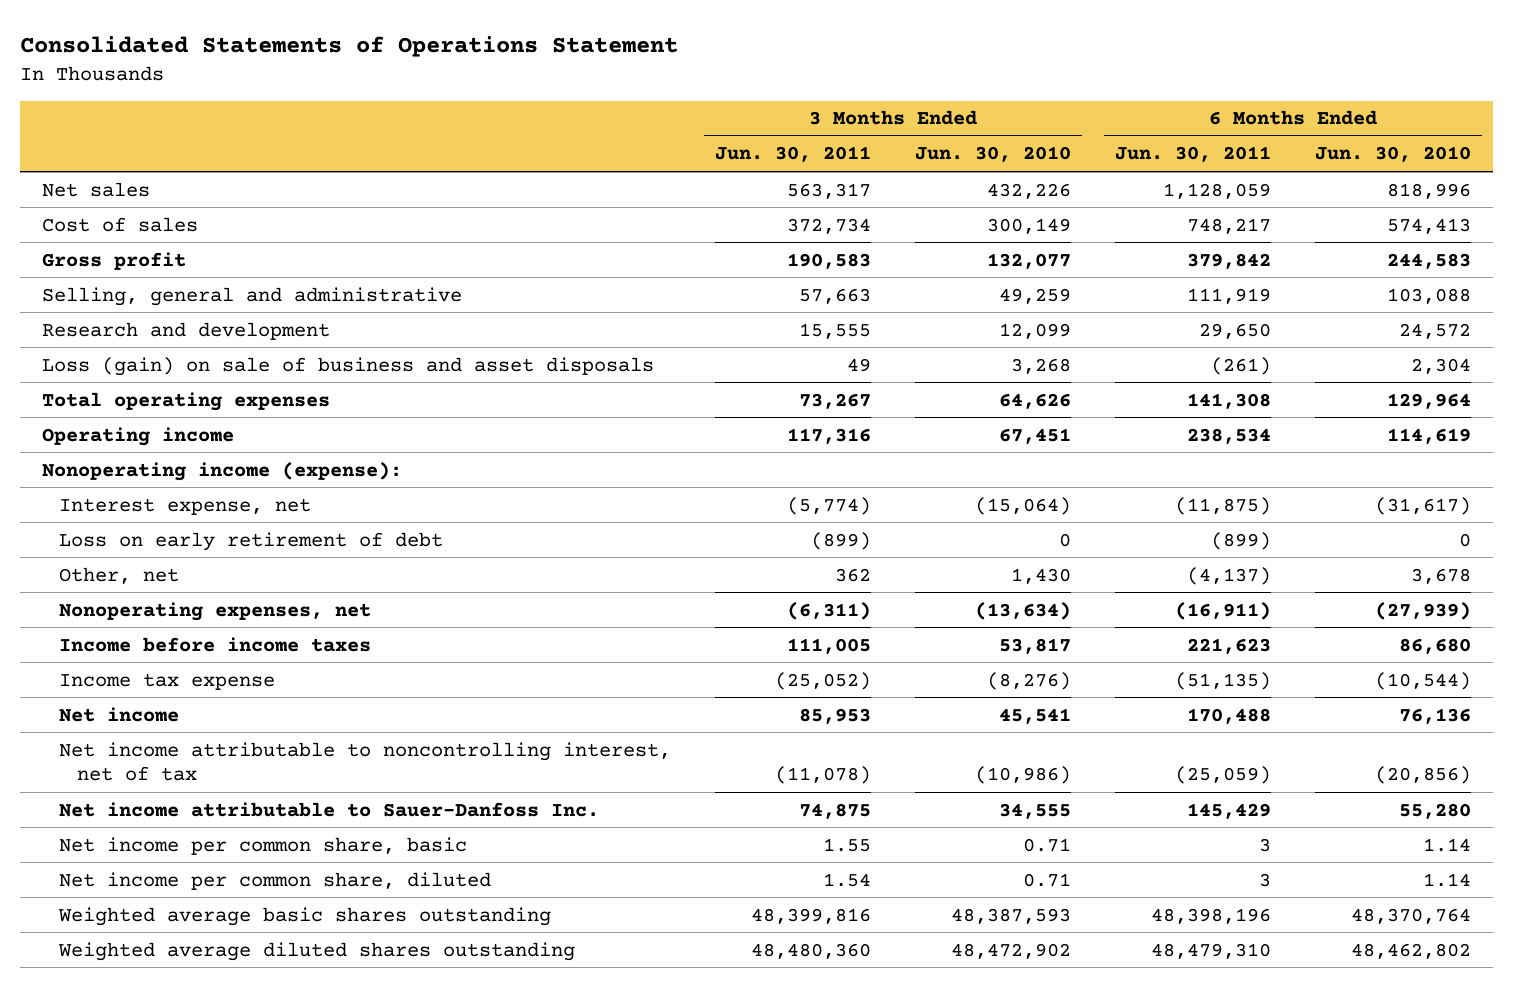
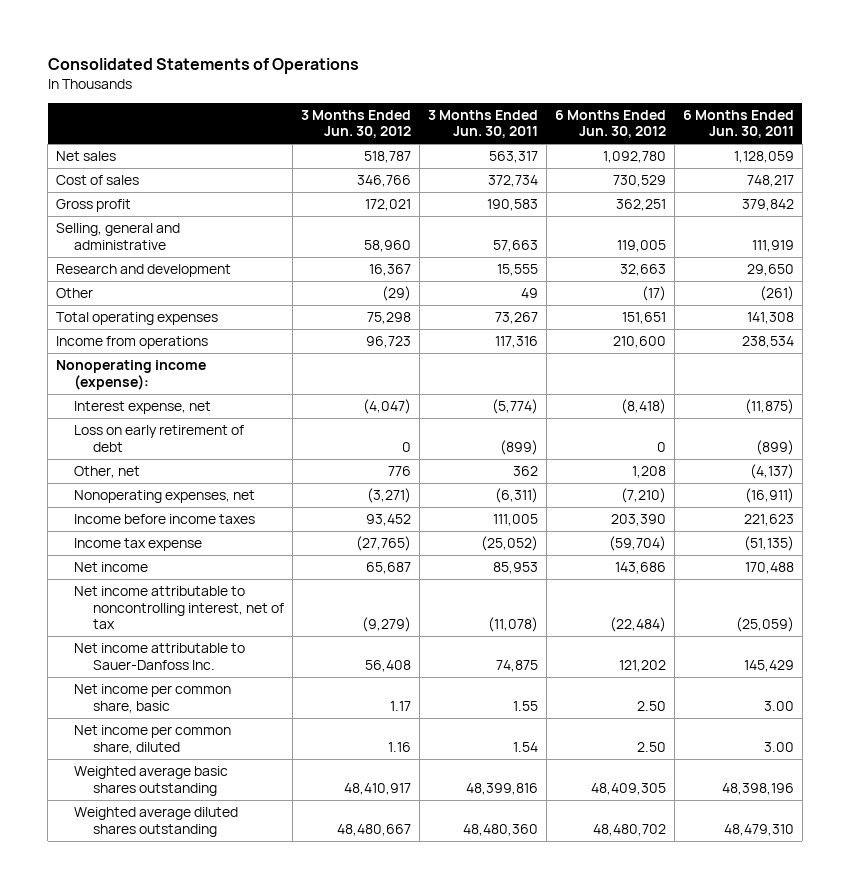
- Consolidated Statements of Operations Statement
+ Consolidated Statements of Operations
- | 3 Months Ended Jun. 30, 2011 | 3 Months Ended Jun. 30, 2010 | 6 Months Ended Jun. 30, 2011 | 6 Months Ended Jun. 30, 2010
+ | 3 Months Ended Jun. 30, 2012 | 3 Months Ended Jun. 30, 2011 | 6 Months Ended Jun. 30, 2012 | 6 Months Ended Jun. 30, 2011
- Loss (gain) on sale of business and asset disposals | 49 | 3,268 | (261) | 2,304
+ Other | (29) | 49 | (17) | (261)
- Operating income | 117,316 | 67,451 | 238,534 | 114,619
+ Income from operations | 96,723 | 117,316 | 210,600 | 238,534
- Net income per common share, basic | 1.55 | 0.71 | 3 | 1.14
- Net income per common share, diluted | 1.54 | 0.71 | 3 | 1.14
+ Net income per common share, basic | 1.17 | 1.55 | 2.50 | 3.00
+ Net income per common share, diluted | 1.16 | 1.54 | 2.50 | 3.00

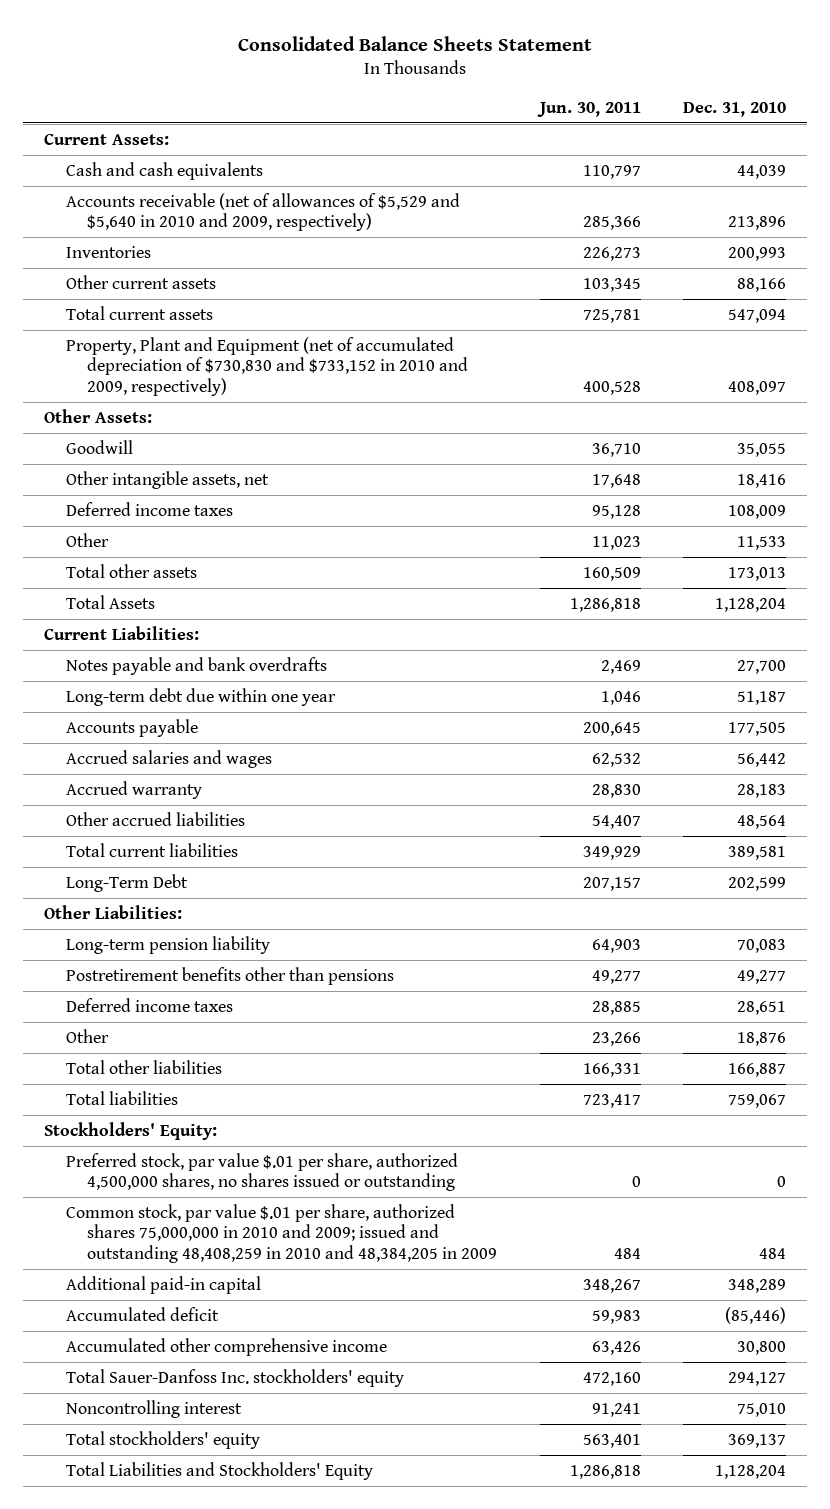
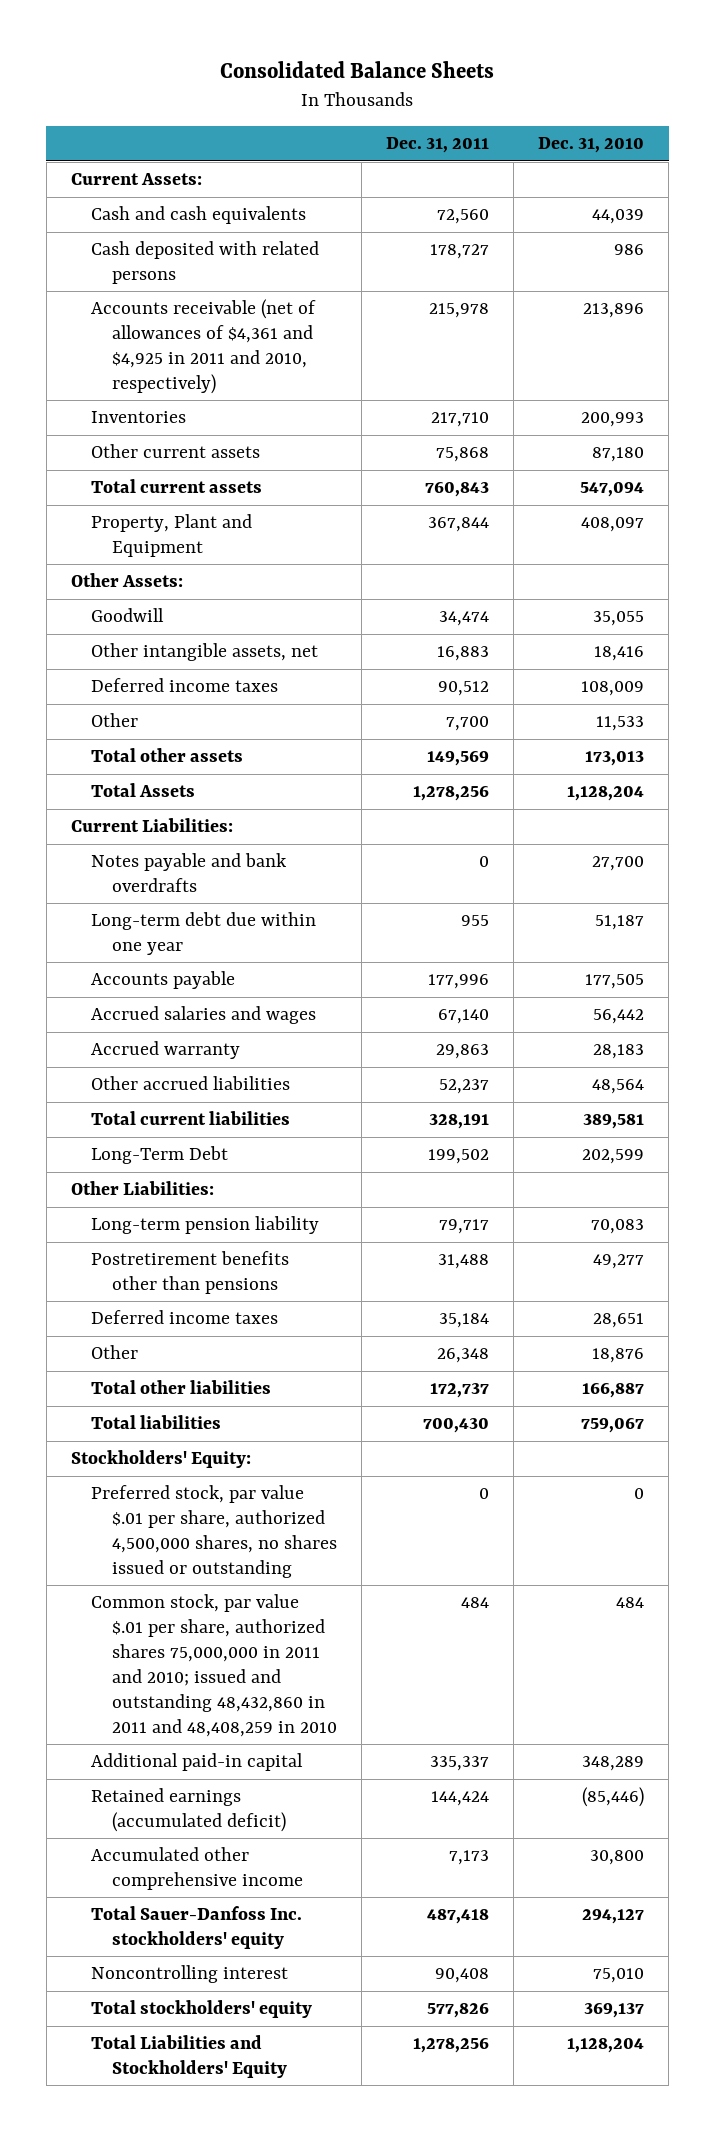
- Consolidated Balance Sheets Statement
+ Consolidated Balance Sheets
- | Jun. 30, 2011 | Dec. 31, 2010
+ | Dec. 31, 2011 | Dec. 31, 2010
- Accounts receivable (net of allowances of $5,529 and $5,640 in 2010 and 2009, respectively) | 285,366 | 213,896
+ Cash deposited with related persons | 178,727 | 986
+ Accounts receivable (net of allowances of $4,361 and $4,925 in 2011 and 2010, respectively) | 215,978 | 213,896
- Other current assets | 103,345 | 88,166
+ Other current assets | 75,868 | 87,180
- Property, Plant and Equipment (net of accumulated depreciation of $730,830 and $733,152 in 2010 and 2009, respectively) | 400,528 | 408,097
+ Property, Plant and Equipment | 367,844 | 408,097
- Common stock, par value $.01 per share, authorized shares 75,000,000 in 2010 and 2009; issued and outstanding 48,408,259 in 2010 and 48,384,205 in 2009 | 484 | 484
+ Common stock, par value $.01 per share, authorized shares 75,000,000 in 2011 and 2010; issued and outstanding 48,432,860 in 2011 and 48,408,259 in 2010 | 484 | 484
- Accumulated deficit | 59,983 | (85,446)
+ Retained earnings (accumulated deficit) | 144,424 | (85,446)

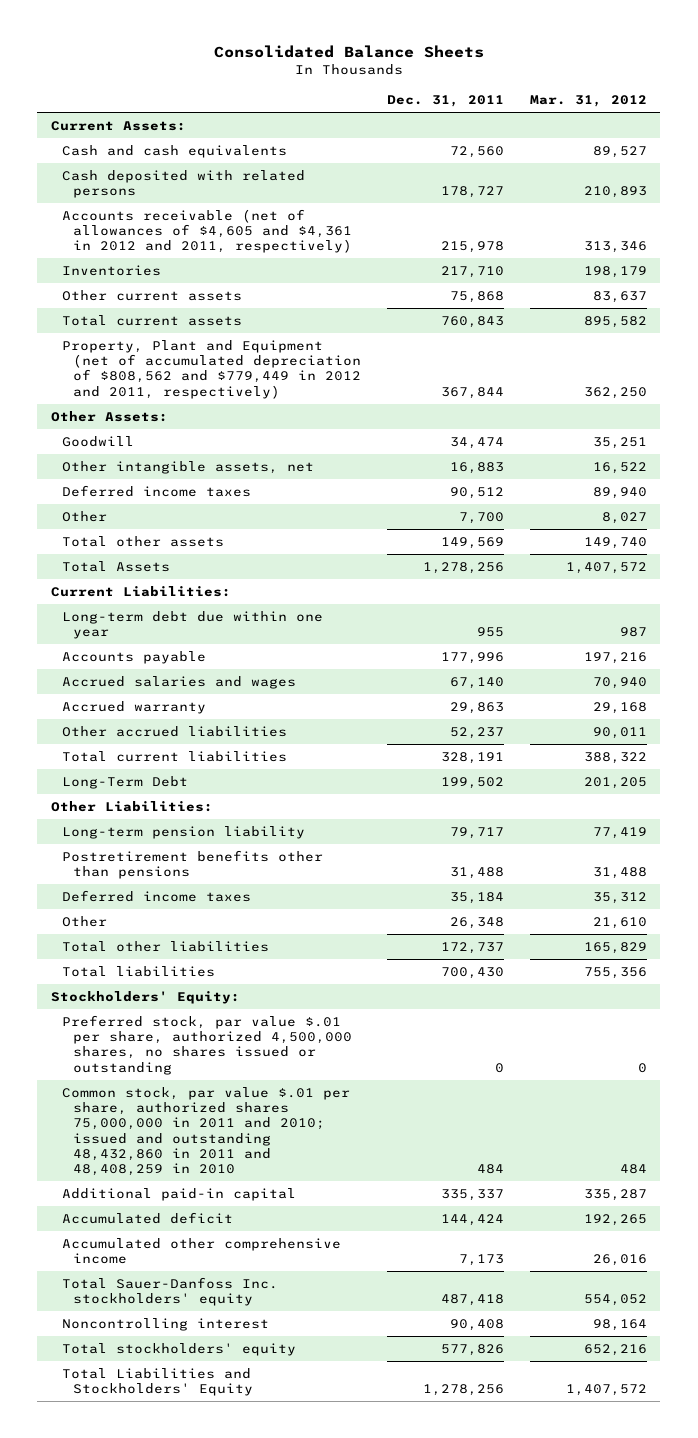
- | Dec. 31, 2011 | Dec. 31, 2010
+ | Dec. 31, 2011 | Mar. 31, 2012
- Accounts receivable (net of allowances of $4,361 and $4,925 in 2011 and 2010, respectively) | 215,978 | 213,896
+ Accounts receivable (net of allowances of $4,605 and $4,361 in 2012 and 2011, respectively) | 215,978 | 313,346
- Property, Plant and Equipment | 367,844 | 408,097
+ Property, Plant and Equipment (net of accumulated depreciation of $808,562 and $779,449 in 2012 and 2011, respectively) | 367,844 | 362,250
- Notes payable and bank overdrafts | 0 | 27,700
- Retained earnings (accumulated deficit) | 144,424 | (85,446)
+ Accumulated deficit | 144,424 | 192,265

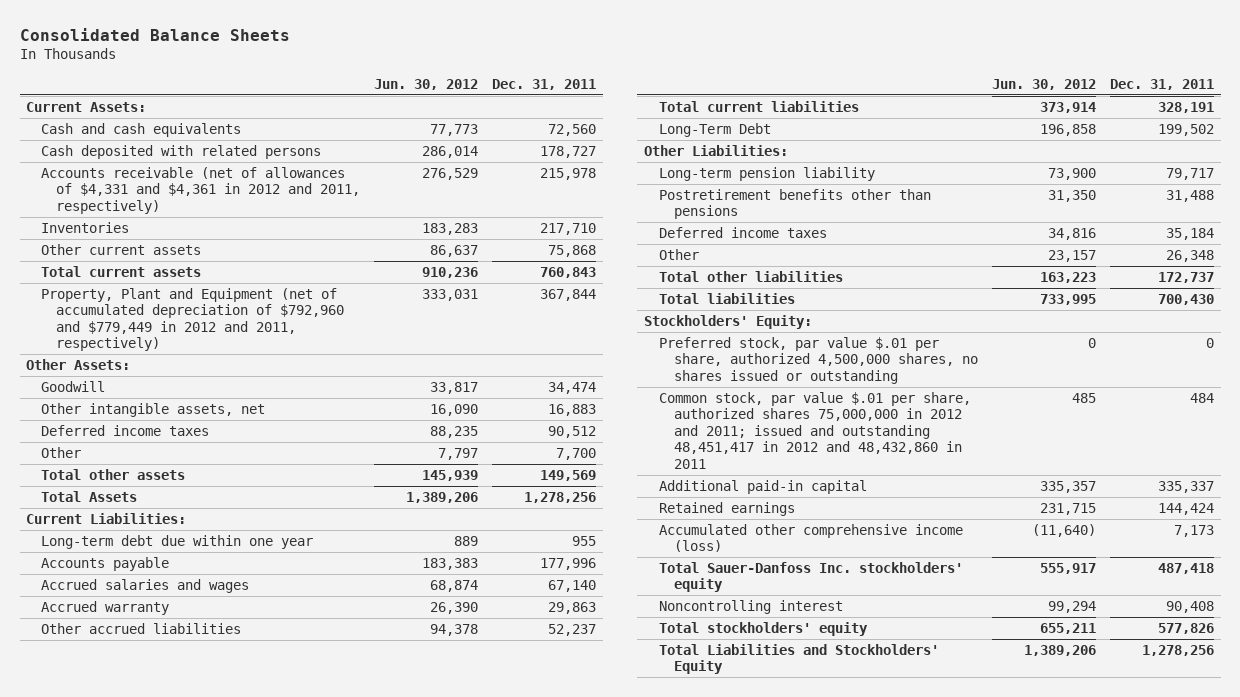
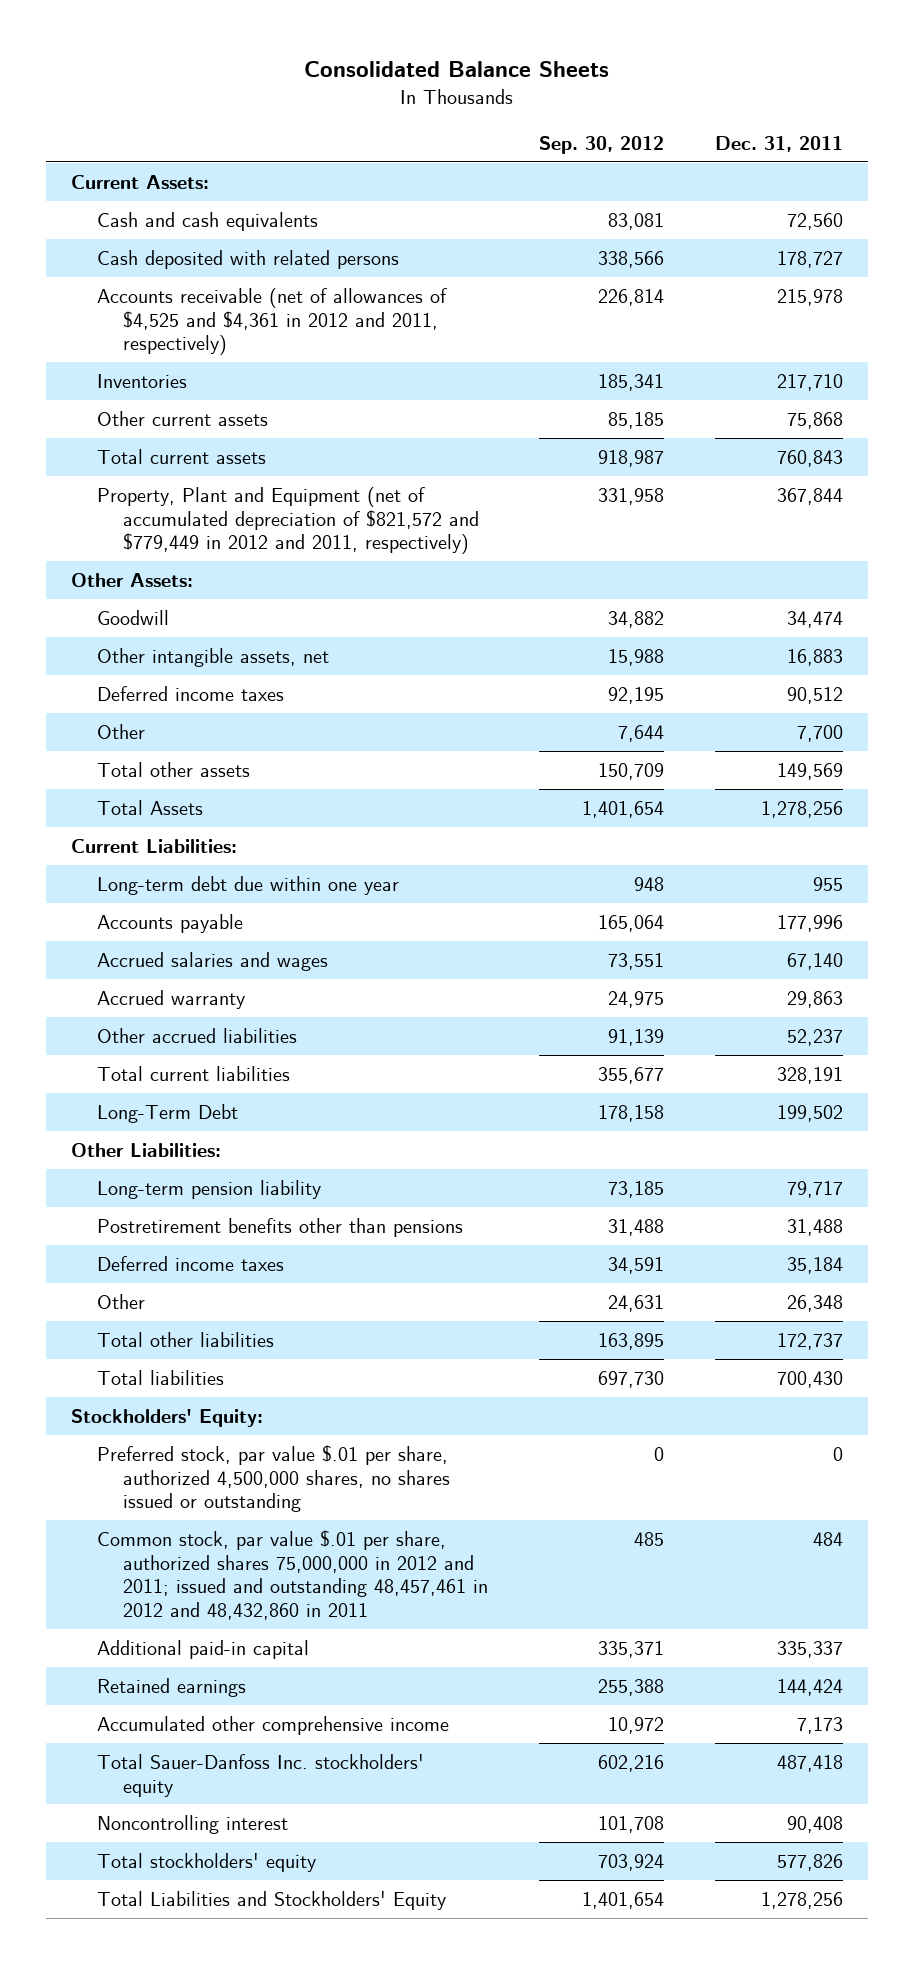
- | Jun. 30, 2012 | Dec. 31, 2011
+ | Sep. 30, 2012 | Dec. 31, 2011
- Accounts receivable (net of allowances of $4,331 and $4,361 in 2012 and 2011, respectively) | 276,529 | 215,978
+ Accounts receivable (net of allowances of $4,525 and $4,361 in 2012 and 2011, respectively) | 226,814 | 215,978
- Property, Plant and Equipment (net of accumulated depreciation of $792,960 and $779,449 in 2012 and 2011, respectively) | 333,031 | 367,844
+ Property, Plant and Equipment (net of accumulated depreciation of $821,572 and $779,449 in 2012 and 2011, respectively) | 331,958 | 367,844
- Common stock, par value $.01 per share, authorized shares 75,000,000 in 2012 and 2011; issued and outstanding 48,451,417 in 2012 and 48,432,860 in 2011 | 485 | 484
+ Common stock, par value $.01 per share, authorized shares 75,000,000 in 2012 and 2011; issued and outstanding 48,457,461 in 2012 and 48,432,860 in 2011 | 485 | 484
- Accumulated other comprehensive income (loss) | (11,640) | 7,173
+ Accumulated other comprehensive income | 10,972 | 7,173

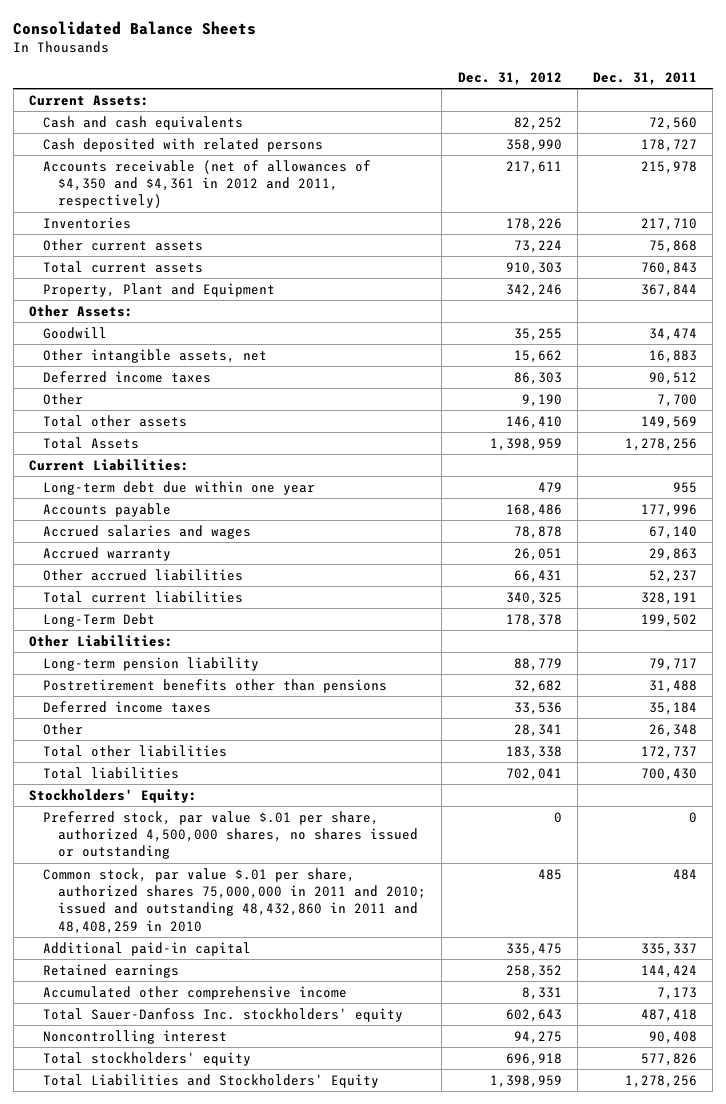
- | Sep. 30, 2012 | Dec. 31, 2011
+ | Dec. 31, 2012 | Dec. 31, 2011
- Accounts receivable (net of allowances of $4,525 and $4,361 in 2012 and 2011, respectively) | 226,814 | 215,978
+ Accounts receivable (net of allowances of $4,350 and $4,361 in 2012 and 2011, respectively) | 217,611 | 215,978
- Property, Plant and Equipment (net of accumulated depreciation of $821,572 and $779,449 in 2012 and 2011, respectively) | 331,958 | 367,844
+ Property, Plant and Equipment | 342,246 | 367,844
- Common stock, par value $.01 per share, authorized shares 75,000,000 in 2012 and 2011; issued and outstanding 48,457,461 in 2012 and 48,432,860 in 2011 | 485 | 484
+ Common stock, par value $.01 per share, authorized shares 75,000,000 in 2011 and 2010; issued and outstanding 48,432,860 in 2011 and 48,408,259 in 2010 | 485 | 484

